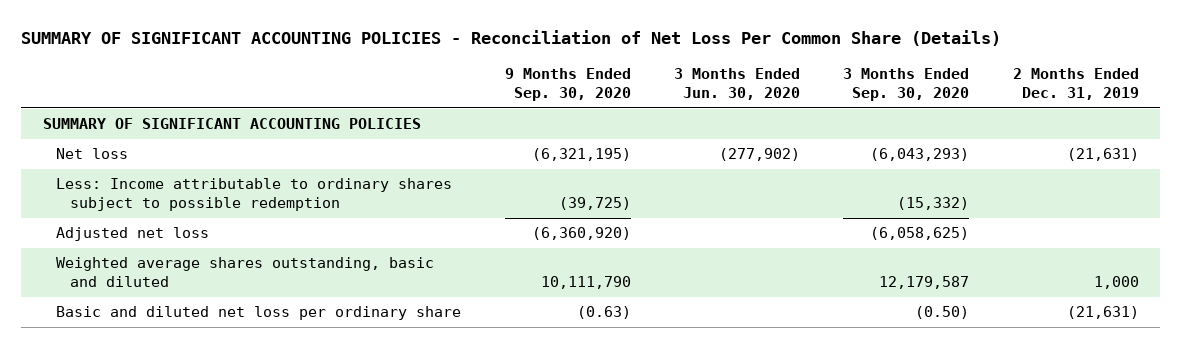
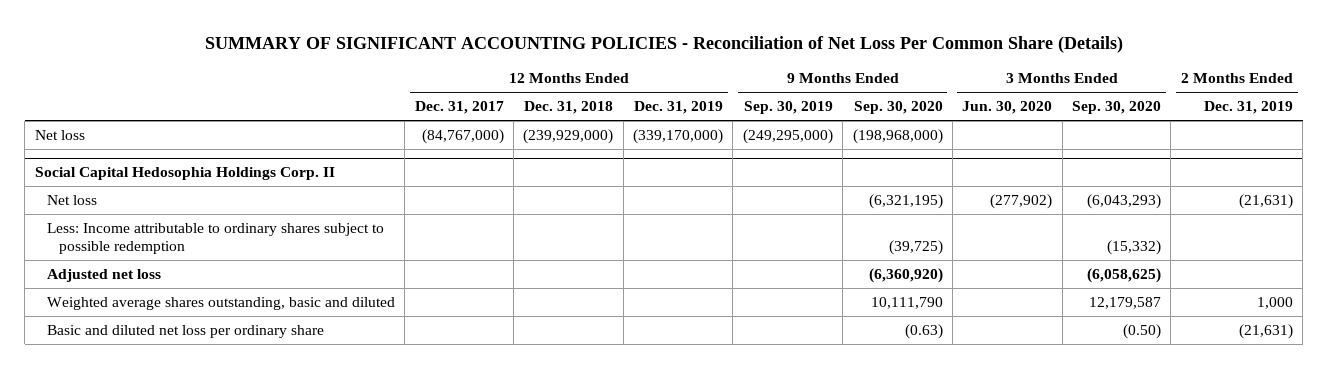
- | 9 Months Ended Sep. 30, 2020 | 3 Months Ended Jun. 30, 2020 | 3 Months Ended Sep. 30, 2020 | 2 Months Ended Dec. 31, 2019
+ | 12 Months Ended Dec. 31, 2017 | 12 Months Ended Dec. 31, 2018 | 12 Months Ended Dec. 31, 2019 | 9 Months Ended Sep. 30, 2019 | 9 Months Ended Sep. 30, 2020 | 3 Months Ended Jun. 30, 2020 | 3 Months Ended Sep. 30, 2020 | 2 Months Ended Dec. 31, 2019
- SUMMARY OF SIGNIFICANT ACCOUNTING POLICIES
+ Net loss | (84,767,000) | (239,929,000) | (339,170,000) | (249,295,000) | (198,968,000) | | |
+ Social Capital Hedosophia Holdings Corp. II

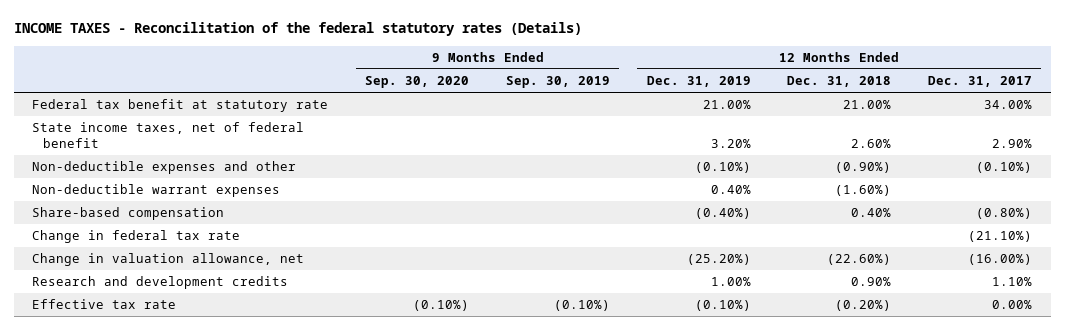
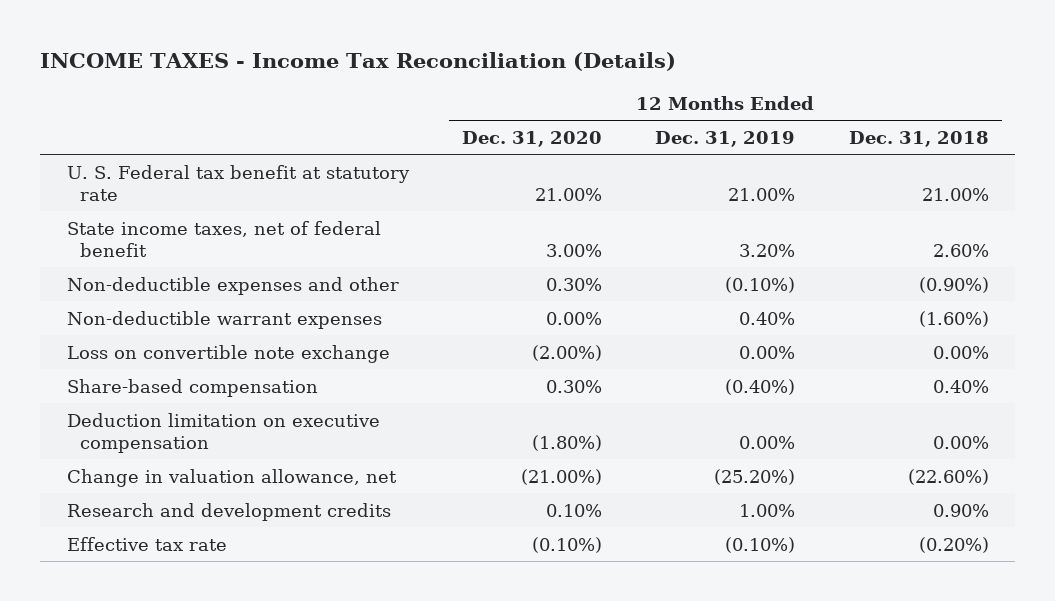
- INCOME TAXES - Reconcilitation of the federal statutory rates (Details)
+ INCOME TAXES - Income Tax Reconciliation (Details)
- | 9 Months Ended Sep. 30, 2020 | 9 Months Ended Sep. 30, 2019 | 12 Months Ended Dec. 31, 2019 | 12 Months Ended Dec. 31, 2018 | 12 Months Ended Dec. 31, 2017
+ | 12 Months Ended Dec. 31, 2020 | 12 Months Ended Dec. 31, 2019 | 12 Months Ended Dec. 31, 2018
- Federal tax benefit at statutory rate | | | 21.00% | 21.00% | 34.00%
+ U. S. Federal tax benefit at statutory rate | 21.00% | 21.00% | 21.00%
+ Loss on convertible note exchange | (2.00%) | 0.00% | 0.00%
- Change in federal tax rate | | | | | (21.10%)
+ Deduction limitation on executive compensation | (1.80%) | 0.00% | 0.00%

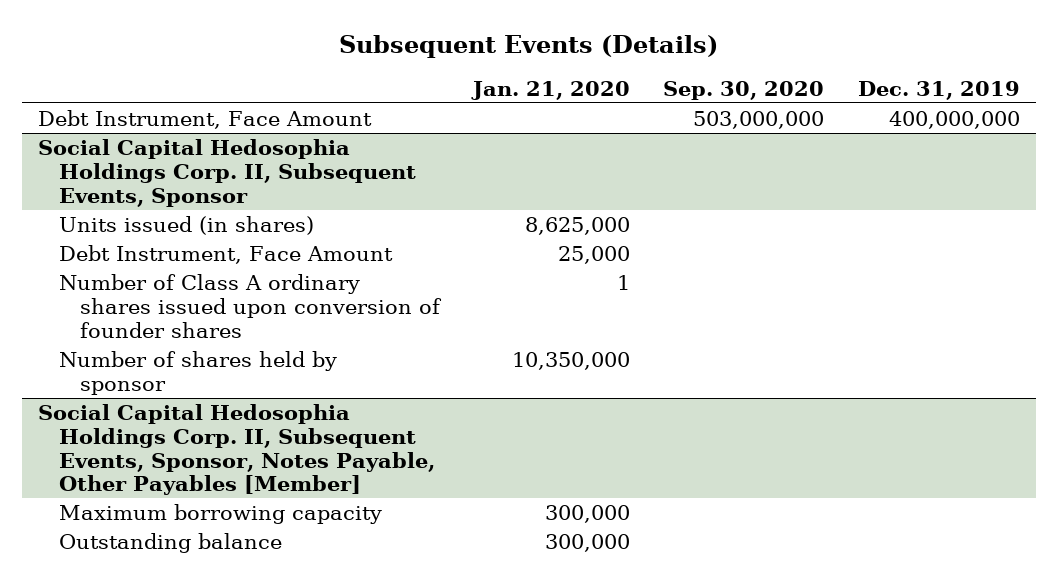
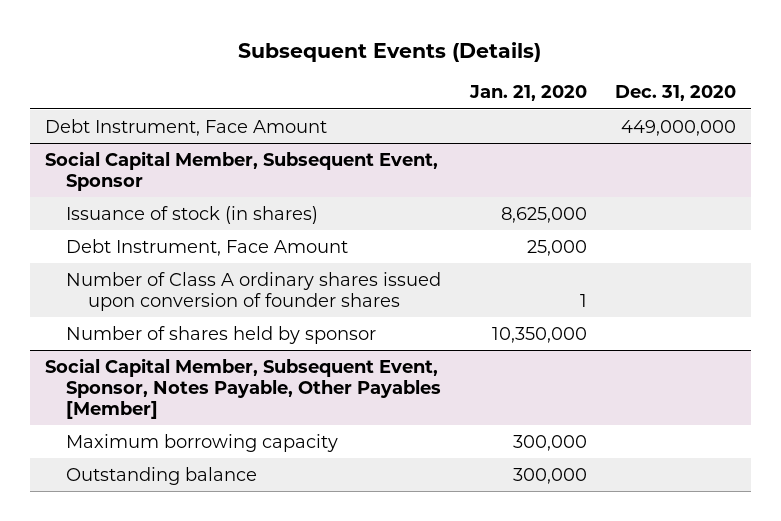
- | Jan. 21, 2020 | Sep. 30, 2020 | Dec. 31, 2019
+ | Jan. 21, 2020 | Dec. 31, 2020
- Social Capital Hedosophia Holdings Corp. II, Subsequent Events, Sponsor
- Units issued (in shares) | 8,625,000 | |
+ Social Capital Member, Subsequent Event, Sponsor
+ Issuance of stock (in shares) | 8,625,000 |
- Social Capital Hedosophia Holdings Corp. II, Subsequent Events, Sponsor, Notes Payable, Other Payables [Member]
+ Social Capital Member, Subsequent Event, Sponsor, Notes Payable, Other Payables [Member]

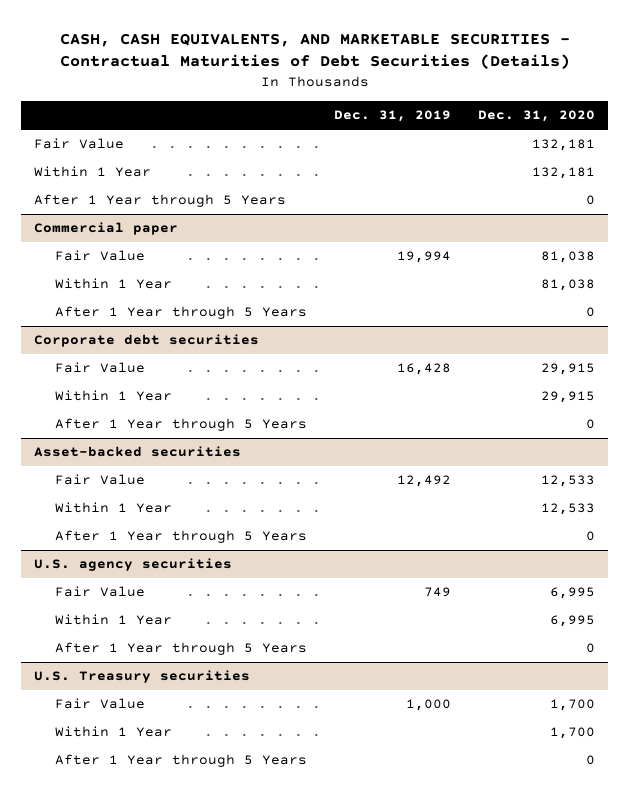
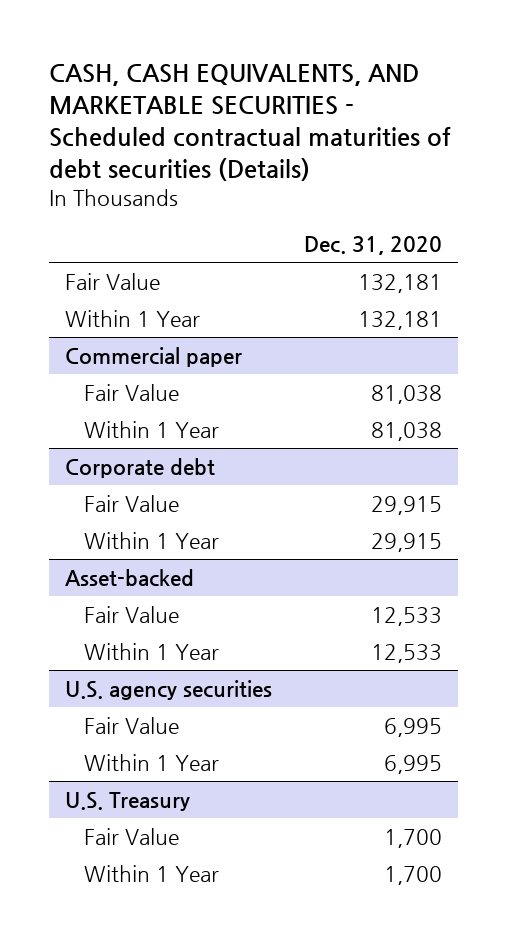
- CASH, CASH EQUIVALENTS, AND MARKETABLE SECURITIES - Contractual Maturities of Debt Securities (Details)
+ CASH, CASH EQUIVALENTS, AND MARKETABLE SECURITIES - Scheduled contractual maturities of debt securities (Details)
- | Dec. 31, 2019 | Dec. 31, 2020
+ | Dec. 31, 2020
- After 1 Year through 5 Years | | 0
@ Commercial paper
- After 1 Year through 5 Years | | 0
- Corporate debt securities
+ Corporate debt
- After 1 Year through 5 Years | | 0
- Asset-backed securities
+ Asset-backed
- After 1 Year through 5 Years | | 0
@ U.S. agency securities
- After 1 Year through 5 Years | | 0
- U.S. Treasury securities
+ U.S. Treasury
- After 1 Year through 5 Years | | 0

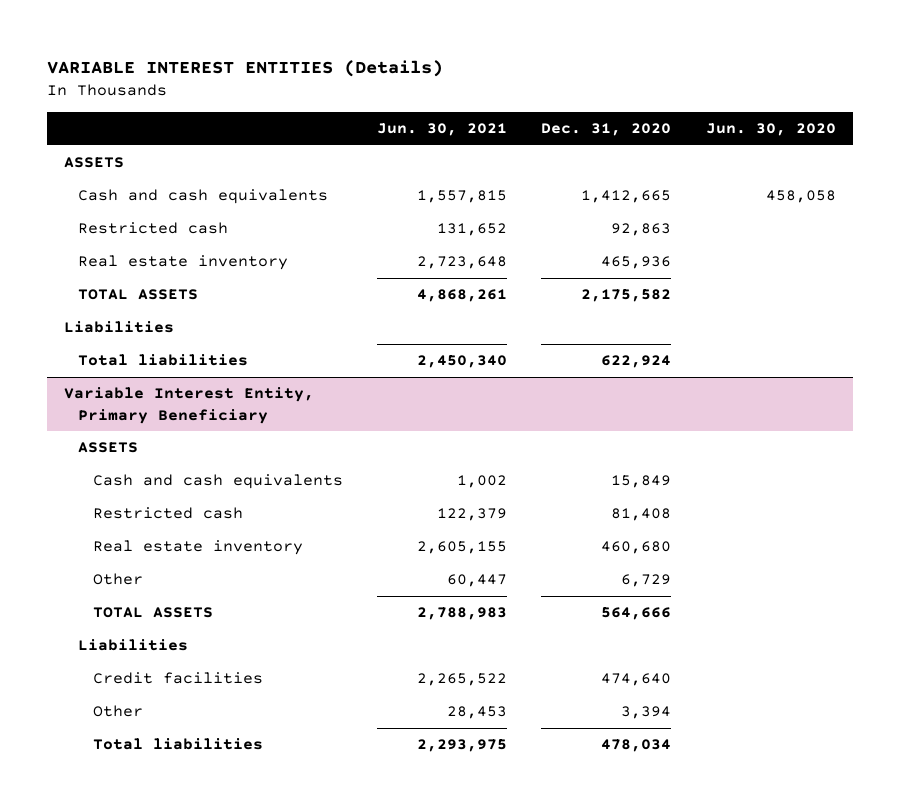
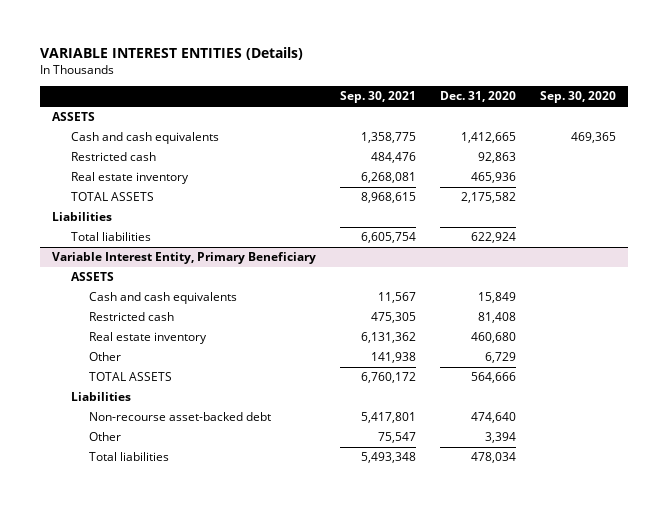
- | Jun. 30, 2021 | Dec. 31, 2020 | Jun. 30, 2020
+ | Sep. 30, 2021 | Dec. 31, 2020 | Sep. 30, 2020
@ Variable Interest Entity, Primary Beneficiary
- Credit facilities | 2,265,522 | 474,640 |
+ Non-recourse asset-backed debt | 5,417,801 | 474,640 |

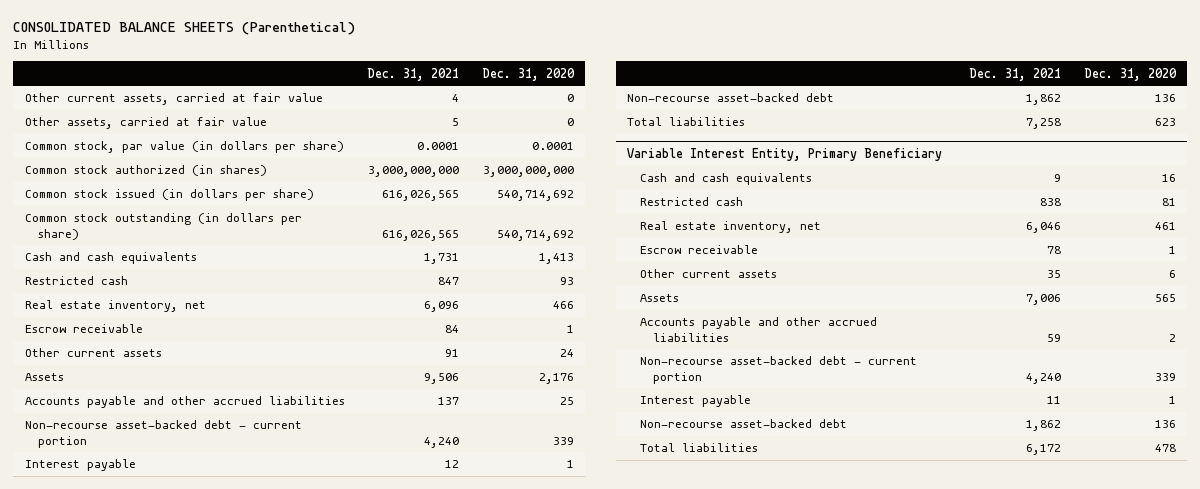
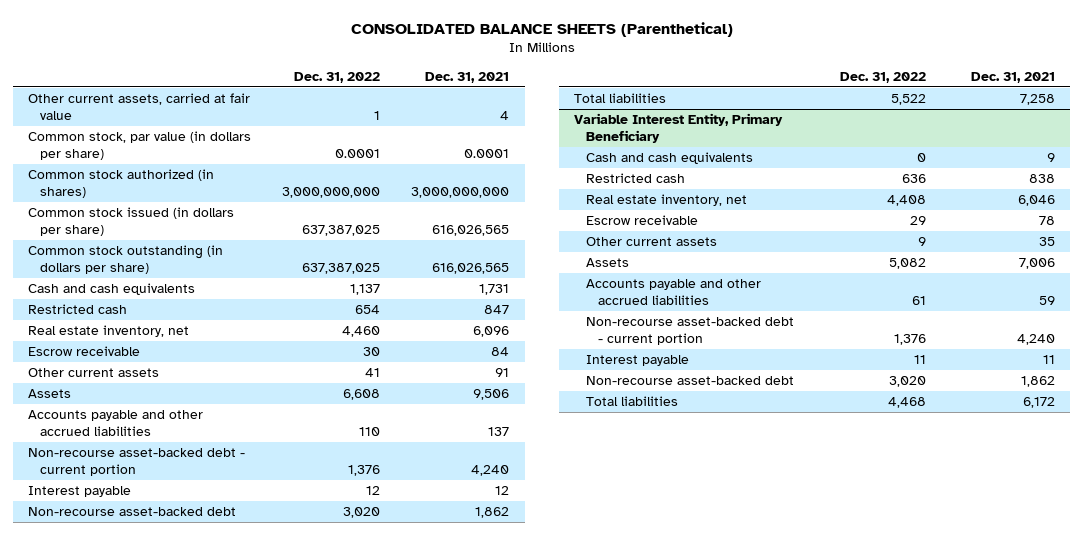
- | Dec. 31, 2021 | Dec. 31, 2020
+ | Dec. 31, 2022 | Dec. 31, 2021
- Other assets, carried at fair value | 5 | 0

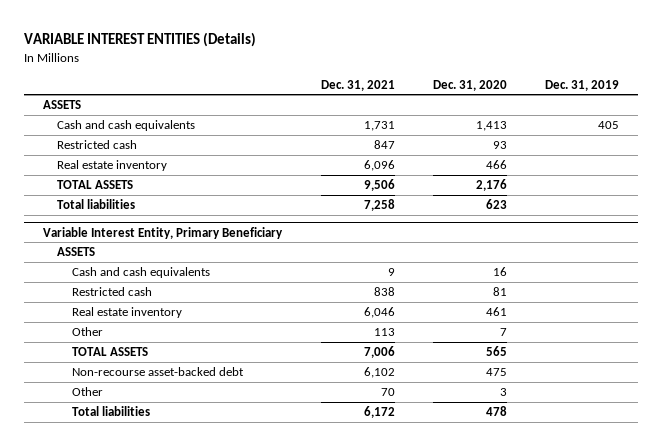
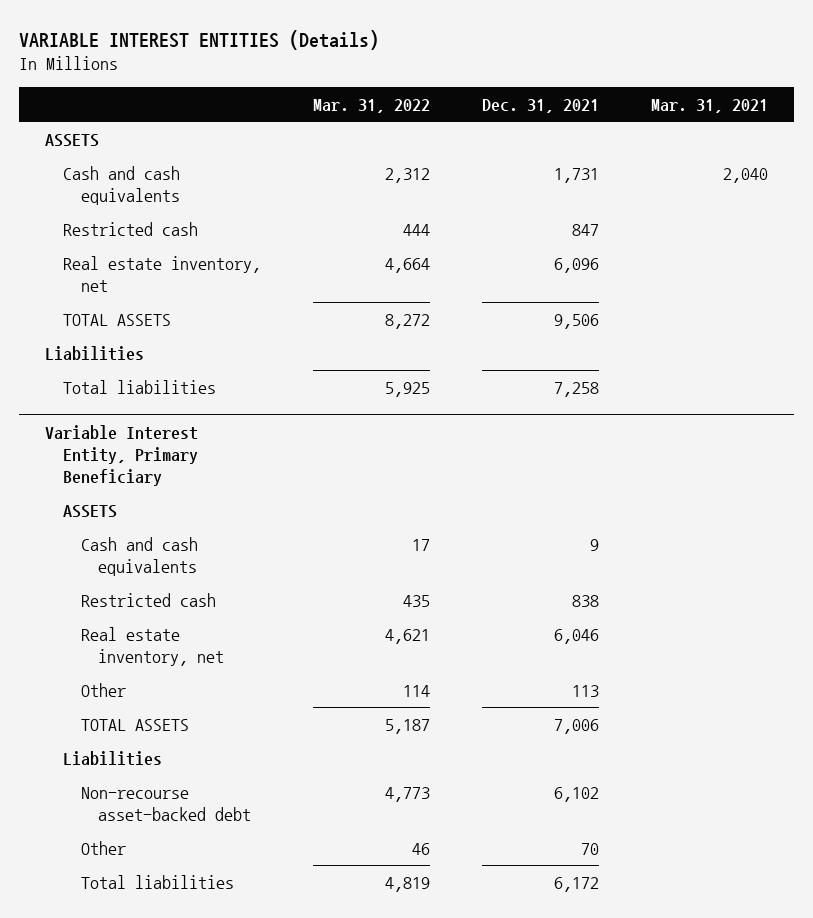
- | Dec. 31, 2021 | Dec. 31, 2020 | Dec. 31, 2019
+ | Mar. 31, 2022 | Dec. 31, 2021 | Mar. 31, 2021
- Real estate inventory | 6,096 | 466 |
+ Real estate inventory, net | 4,664 | 6,096 |
+ Liabilities
@ Variable Interest Entity, Primary Beneficiary
- Real estate inventory | 6,046 | 461 |
+ Real estate inventory, net | 4,621 | 6,046 |
+ Liabilities

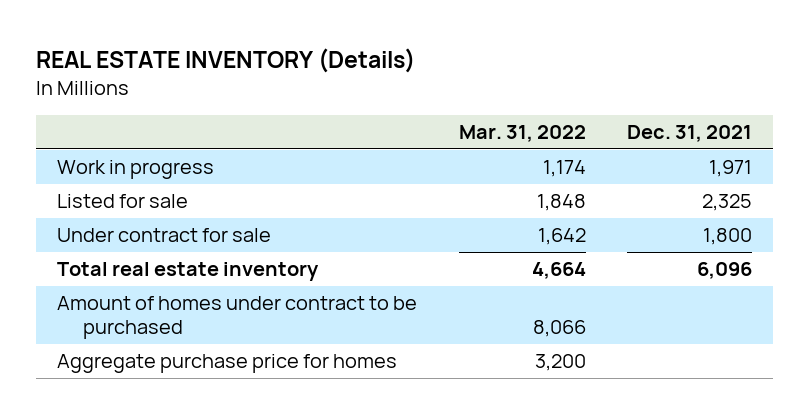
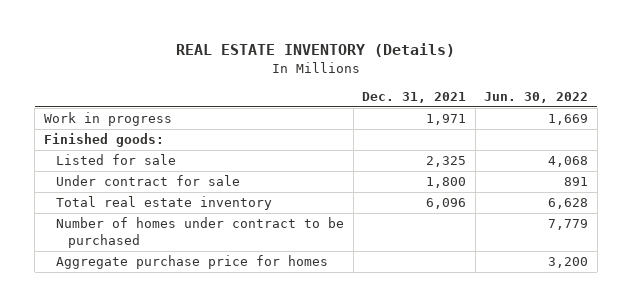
- | Mar. 31, 2022 | Dec. 31, 2021
+ | Dec. 31, 2021 | Jun. 30, 2022
+ Finished goods:
- Amount of homes under contract to be purchased | 8,066 |
+ Number of homes under contract to be purchased | | 7,779

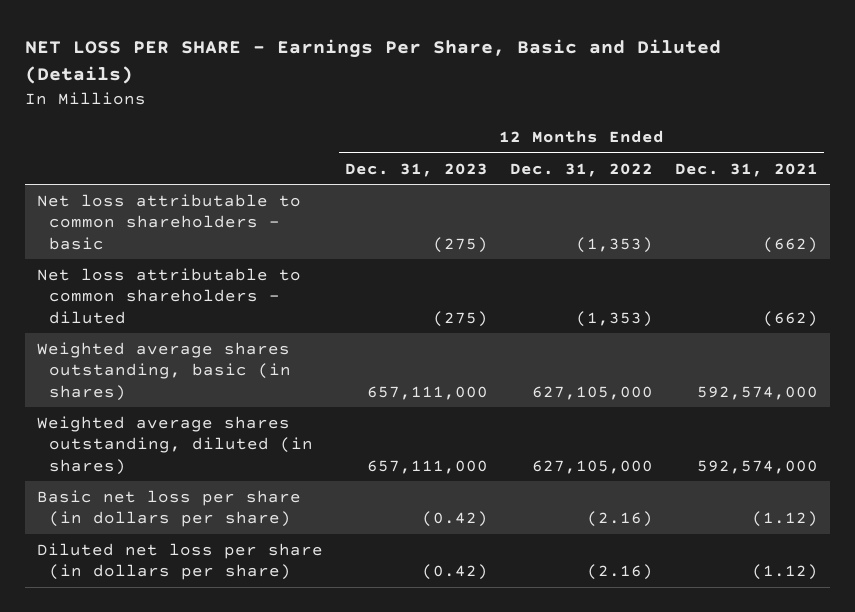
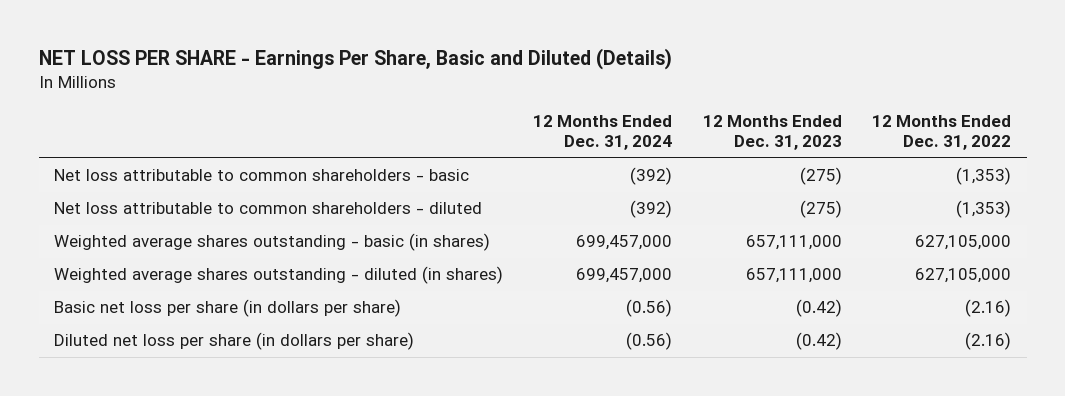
- | 12 Months Ended Dec. 31, 2023 | 12 Months Ended Dec. 31, 2022 | 12 Months Ended Dec. 31, 2021
+ | 12 Months Ended Dec. 31, 2024 | 12 Months Ended Dec. 31, 2023 | 12 Months Ended Dec. 31, 2022
- Weighted average shares outstanding, basic (in shares) | 657,111,000 | 627,105,000 | 592,574,000
- Weighted average shares outstanding, diluted (in shares) | 657,111,000 | 627,105,000 | 592,574,000
+ Weighted average shares outstanding - basic (in shares) | 699,457,000 | 657,111,000 | 627,105,000
+ Weighted average shares outstanding - diluted (in shares) | 699,457,000 | 657,111,000 | 627,105,000

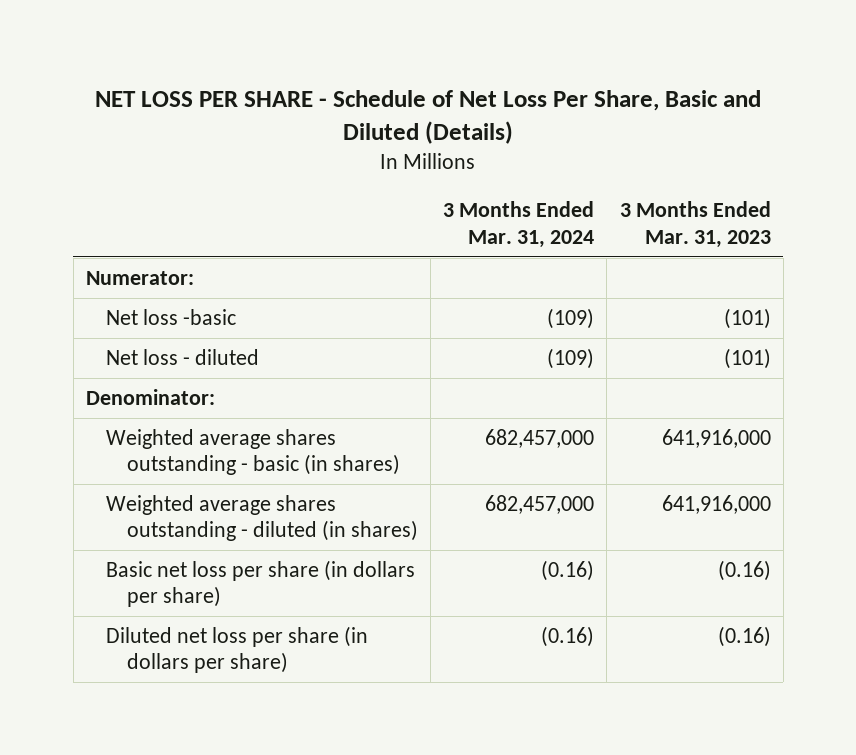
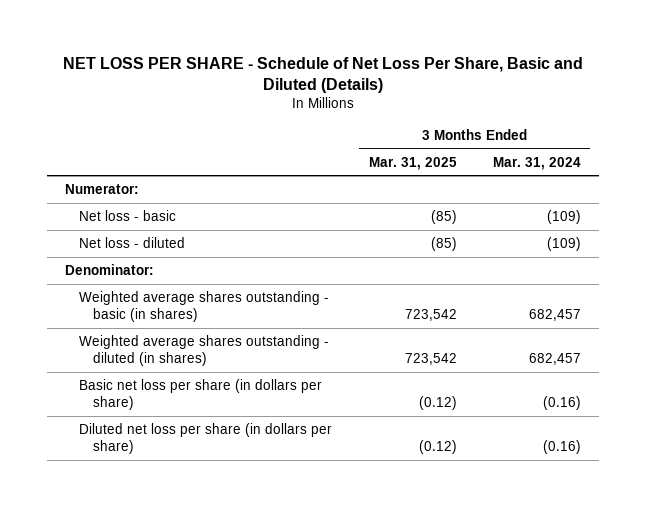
- | 3 Months Ended Mar. 31, 2024 | 3 Months Ended Mar. 31, 2023
+ | 3 Months Ended Mar. 31, 2025 | 3 Months Ended Mar. 31, 2024
- Net loss -basic | (109) | (101)
+ Net loss - basic | (85) | (109)
- Weighted average shares outstanding - basic (in shares) | 682,457,000 | 641,916,000
- Weighted average shares outstanding - diluted (in shares) | 682,457,000 | 641,916,000
+ Weighted average shares outstanding - basic (in shares) | 723,542 | 682,457
+ Weighted average shares outstanding - diluted (in shares) | 723,542 | 682,457

